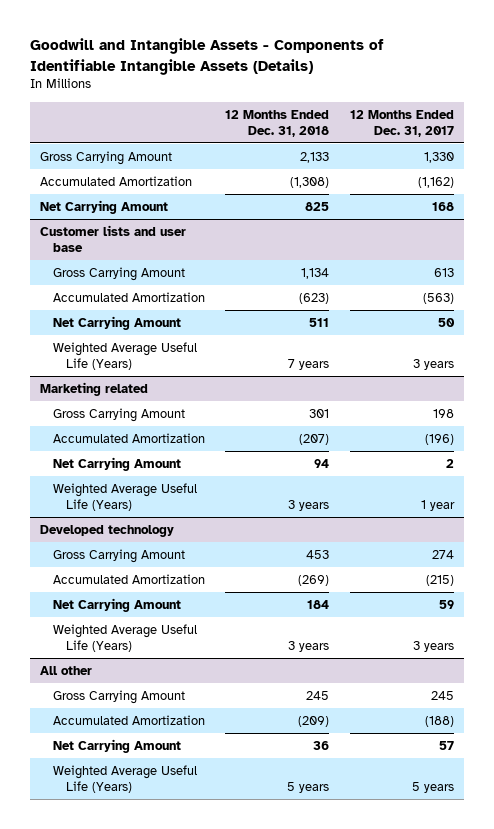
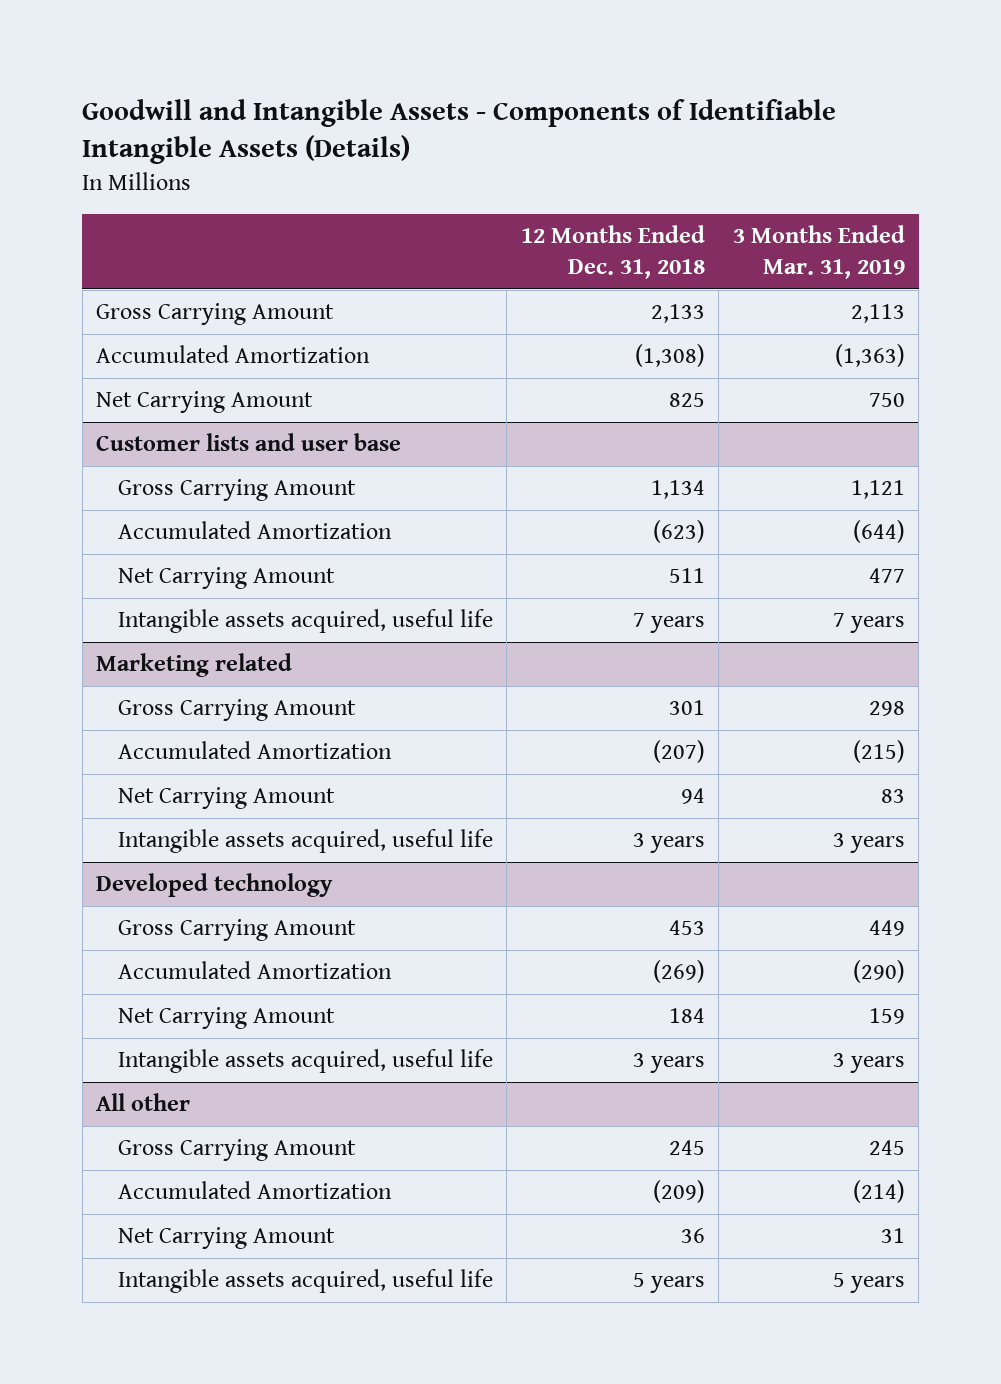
- | 12 Months Ended Dec. 31, 2018 | 12 Months Ended Dec. 31, 2017
+ | 12 Months Ended Dec. 31, 2018 | 3 Months Ended Mar. 31, 2019
@ Customer lists and user base
- Weighted Average Useful Life (Years) | 7 years | 3 years
+ Intangible assets acquired, useful life | 7 years | 7 years
@ Marketing related
- Weighted Average Useful Life (Years) | 3 years | 1 year
+ Intangible assets acquired, useful life | 3 years | 3 years
@ Developed technology
- Weighted Average Useful Life (Years) | 3 years | 3 years
+ Intangible assets acquired, useful life | 3 years | 3 years
@ All other
- Weighted Average Useful Life (Years) | 5 years | 5 years
+ Intangible assets acquired, useful life | 5 years | 5 years

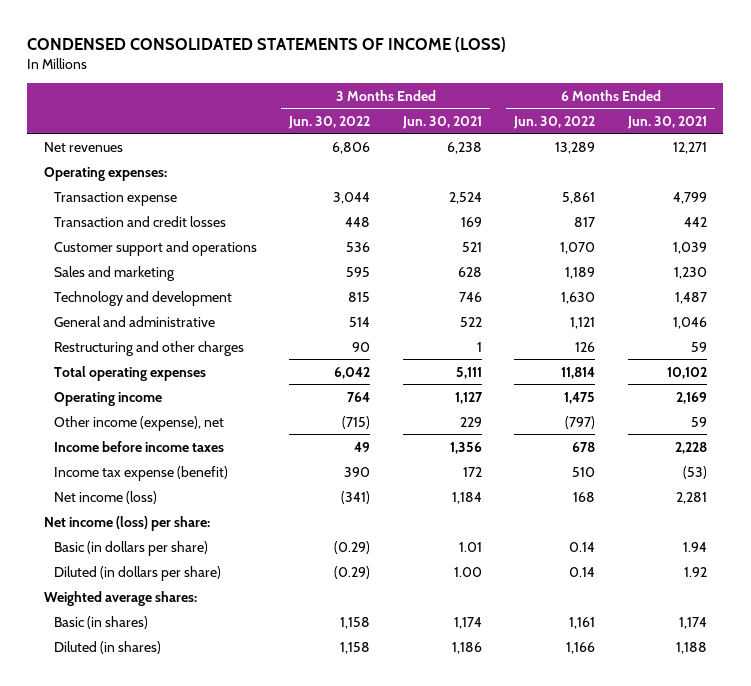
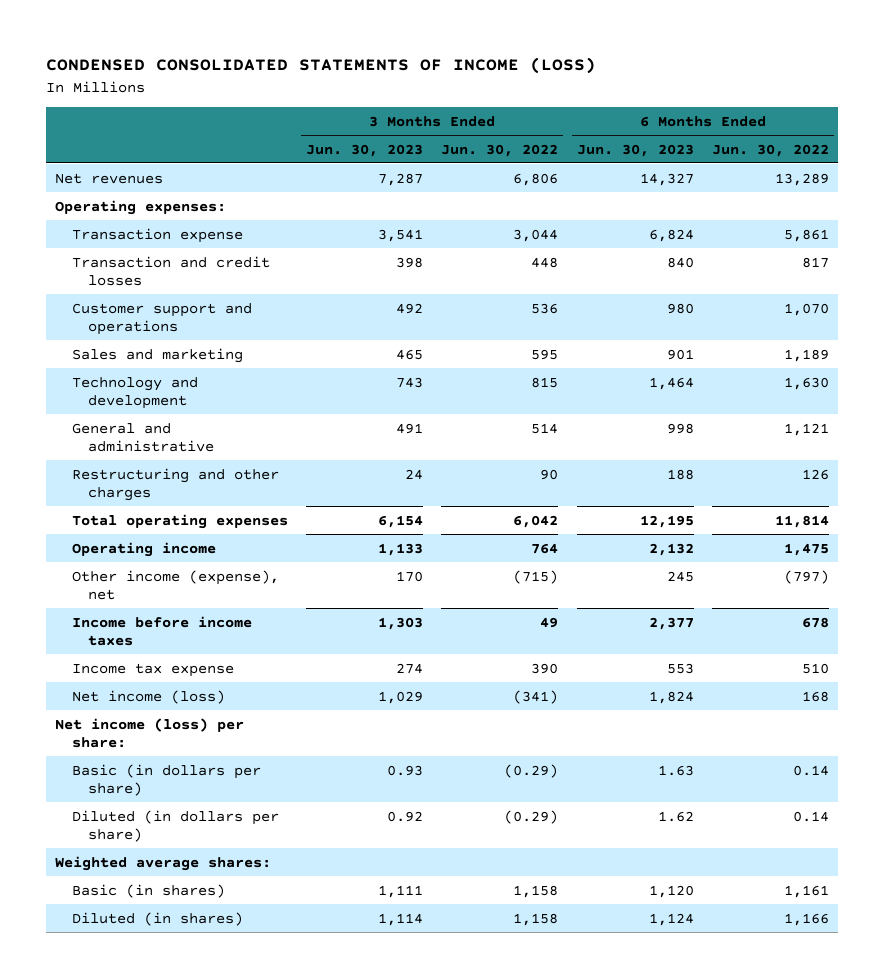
- | 3 Months Ended Jun. 30, 2022 | 3 Months Ended Jun. 30, 2021 | 6 Months Ended Jun. 30, 2022 | 6 Months Ended Jun. 30, 2021
+ | 3 Months Ended Jun. 30, 2023 | 3 Months Ended Jun. 30, 2022 | 6 Months Ended Jun. 30, 2023 | 6 Months Ended Jun. 30, 2022
- Income tax expense (benefit) | 390 | 172 | 510 | (53)
+ Income tax expense | 274 | 390 | 553 | 510

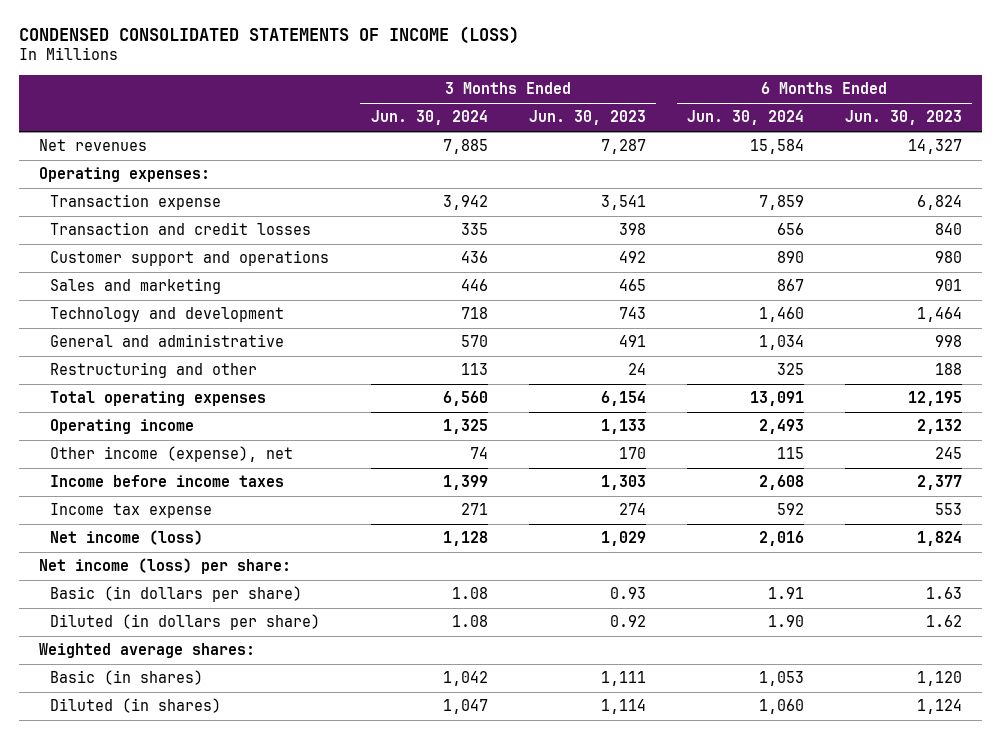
- | 3 Months Ended Jun. 30, 2023 | 3 Months Ended Jun. 30, 2022 | 6 Months Ended Jun. 30, 2023 | 6 Months Ended Jun. 30, 2022
+ | 3 Months Ended Jun. 30, 2024 | 3 Months Ended Jun. 30, 2023 | 6 Months Ended Jun. 30, 2024 | 6 Months Ended Jun. 30, 2023
- Restructuring and other charges | 24 | 90 | 188 | 126
+ Restructuring and other | 113 | 24 | 325 | 188

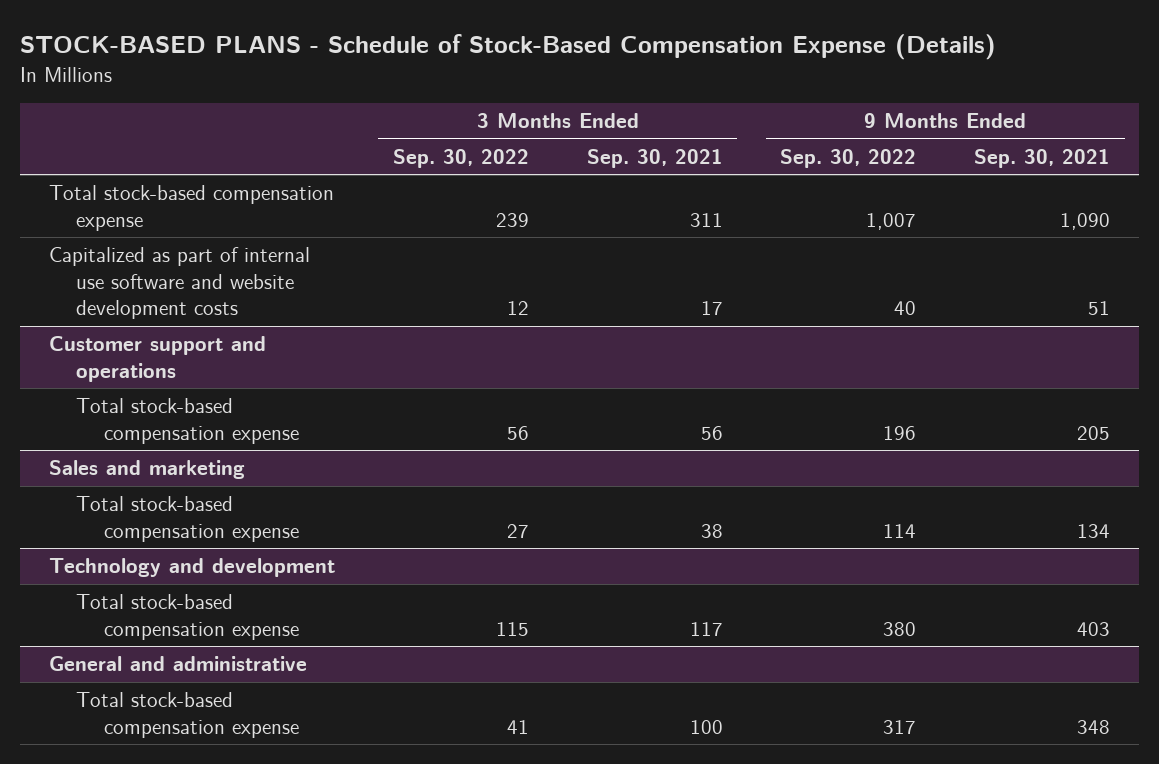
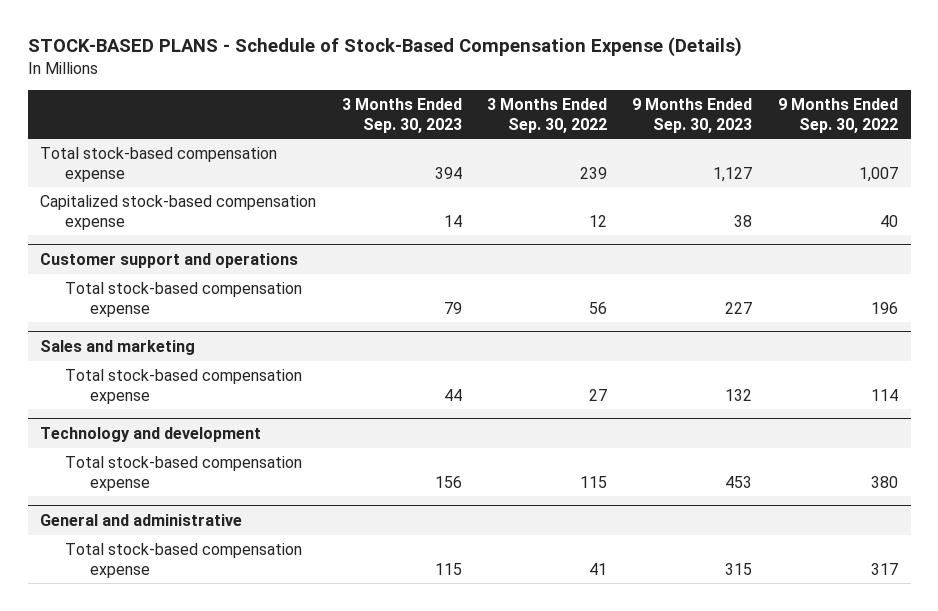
- | 3 Months Ended Sep. 30, 2022 | 3 Months Ended Sep. 30, 2021 | 9 Months Ended Sep. 30, 2022 | 9 Months Ended Sep. 30, 2021
+ | 3 Months Ended Sep. 30, 2023 | 3 Months Ended Sep. 30, 2022 | 9 Months Ended Sep. 30, 2023 | 9 Months Ended Sep. 30, 2022
- Capitalized as part of internal use software and website development costs | 12 | 17 | 40 | 51
+ Capitalized stock-based compensation expense | 14 | 12 | 38 | 40

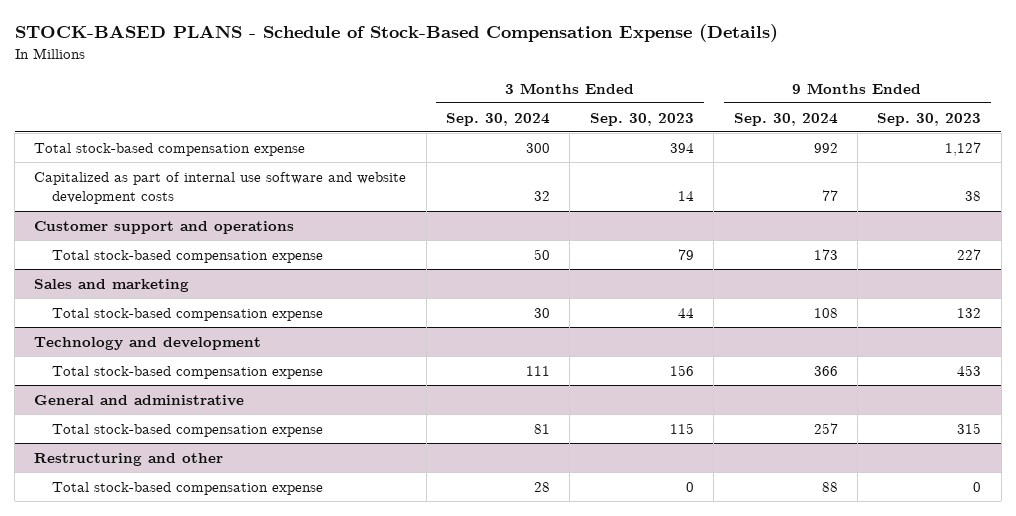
- | 3 Months Ended Sep. 30, 2023 | 3 Months Ended Sep. 30, 2022 | 9 Months Ended Sep. 30, 2023 | 9 Months Ended Sep. 30, 2022
+ | 3 Months Ended Sep. 30, 2024 | 3 Months Ended Sep. 30, 2023 | 9 Months Ended Sep. 30, 2024 | 9 Months Ended Sep. 30, 2023
- Capitalized stock-based compensation expense | 14 | 12 | 38 | 40
+ Capitalized as part of internal use software and website development costs | 32 | 14 | 77 | 38
+ Restructuring and other
+ Total stock-based compensation expense | 28 | 0 | 88 | 0

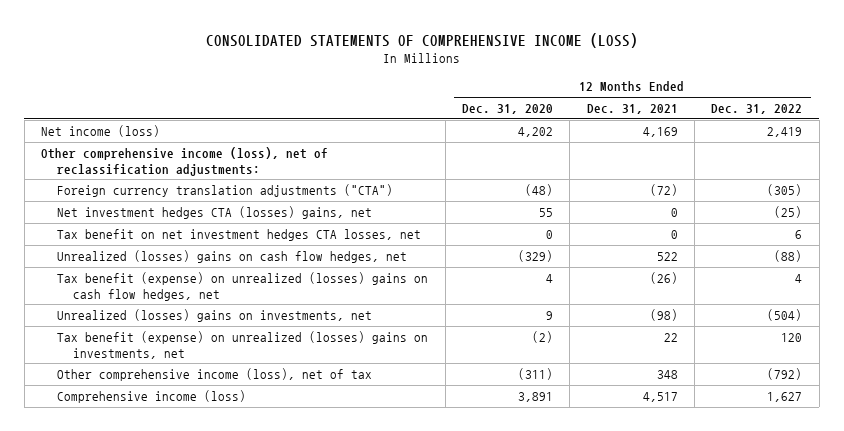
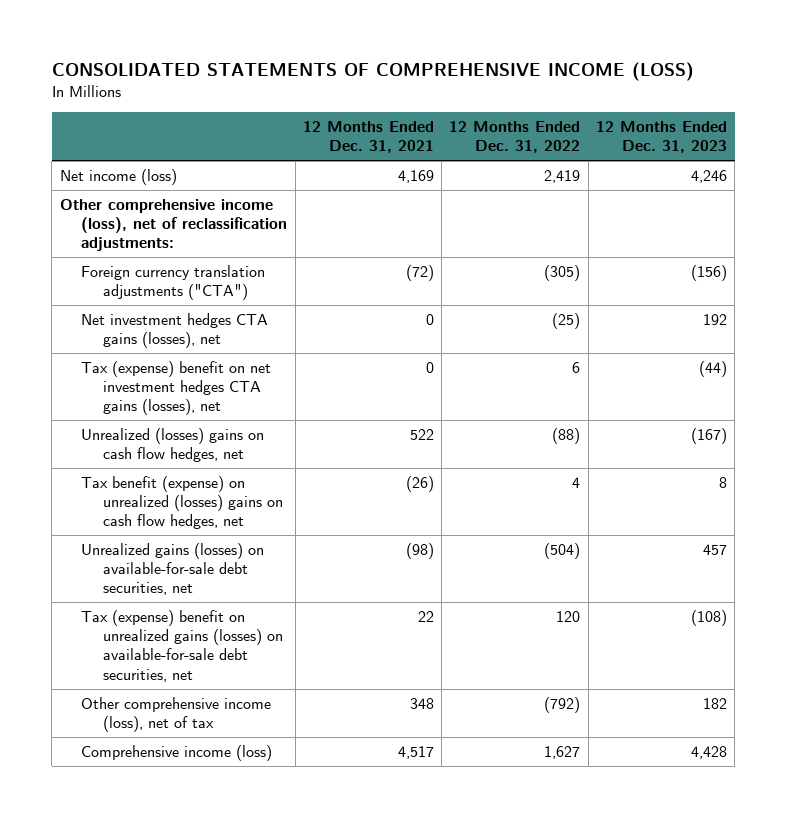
- | 12 Months Ended Dec. 31, 2020 | 12 Months Ended Dec. 31, 2021 | 12 Months Ended Dec. 31, 2022
+ | 12 Months Ended Dec. 31, 2021 | 12 Months Ended Dec. 31, 2022 | 12 Months Ended Dec. 31, 2023
- Net investment hedges CTA (losses) gains, net | 55 | 0 | (25)
- Tax benefit on net investment hedges CTA losses, net | 0 | 0 | 6
+ Net investment hedges CTA gains (losses), net | 0 | (25) | 192
+ Tax (expense) benefit on net investment hedges CTA gains (losses), net | 0 | 6 | (44)
- Unrealized (losses) gains on investments, net | 9 | (98) | (504)
- Tax benefit (expense) on unrealized (losses) gains on investments, net | (2) | 22 | 120
+ Unrealized gains (losses) on available-for-sale debt securities, net | (98) | (504) | 457
+ Tax (expense) benefit on unrealized gains (losses) on available-for-sale debt securities, net | 22 | 120 | (108)

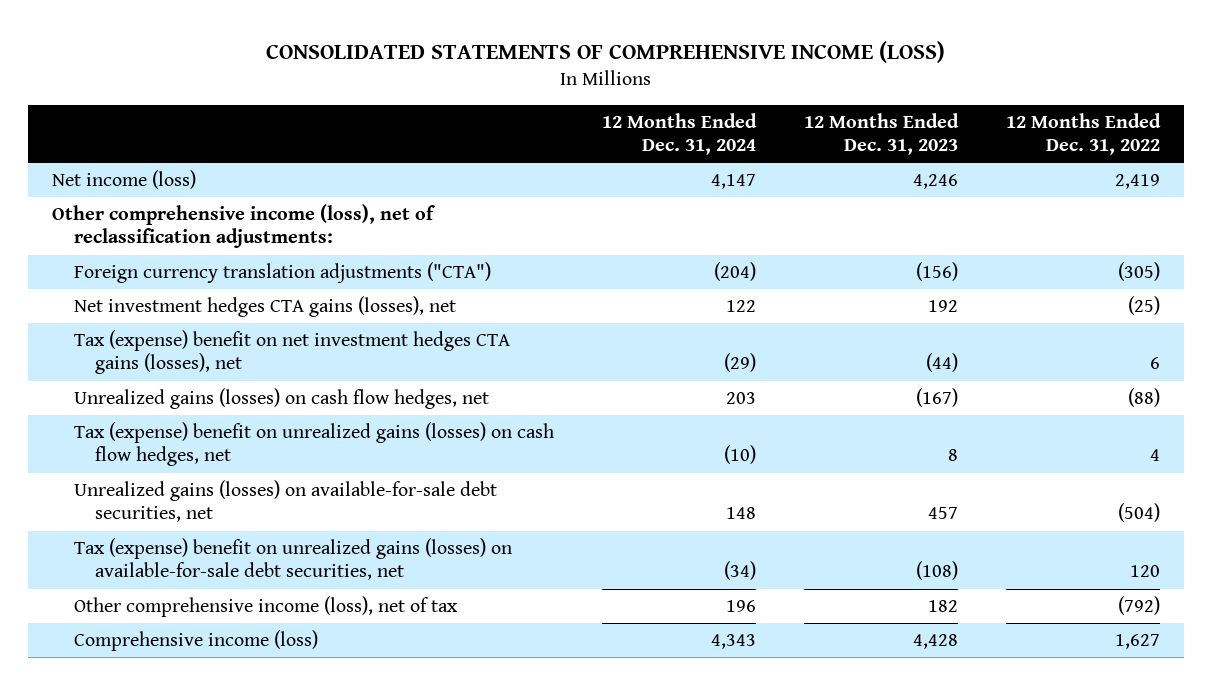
- | 12 Months Ended Dec. 31, 2021 | 12 Months Ended Dec. 31, 2022 | 12 Months Ended Dec. 31, 2023
+ | 12 Months Ended Dec. 31, 2024 | 12 Months Ended Dec. 31, 2023 | 12 Months Ended Dec. 31, 2022
- Unrealized (losses) gains on cash flow hedges, net | 522 | (88) | (167)
- Tax benefit (expense) on unrealized (losses) gains on cash flow hedges, net | (26) | 4 | 8
+ Unrealized gains (losses) on cash flow hedges, net | 203 | (167) | (88)
+ Tax (expense) benefit on unrealized gains (losses) on cash flow hedges, net | (10) | 8 | 4

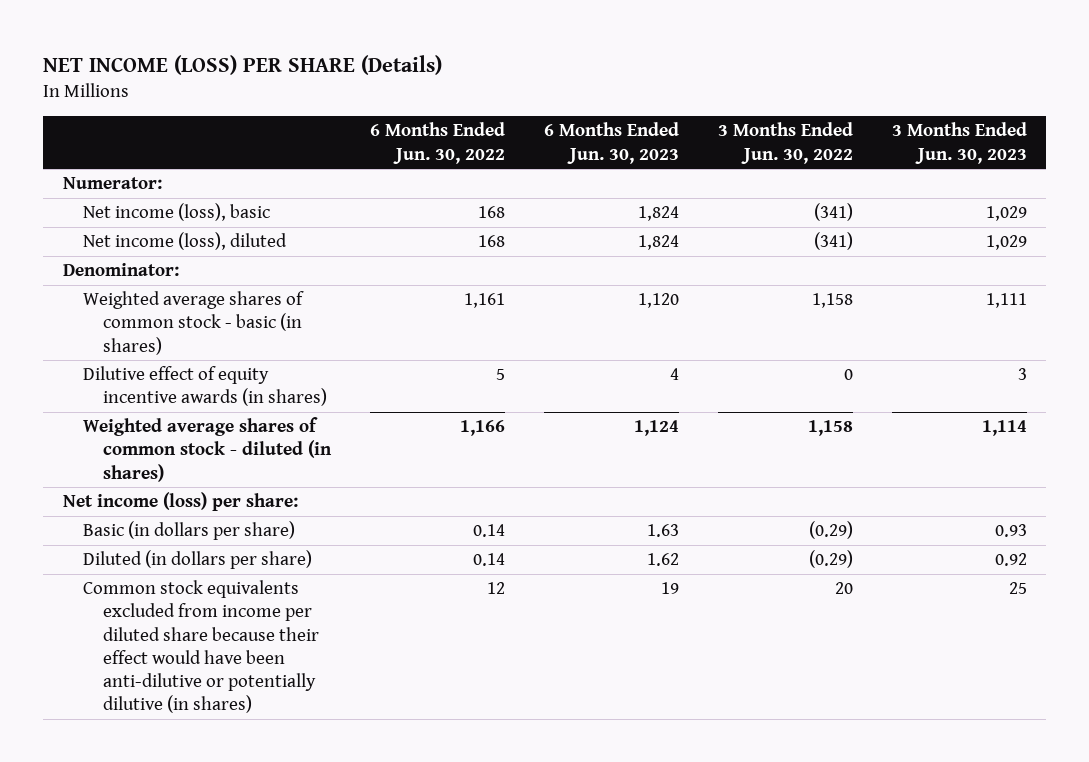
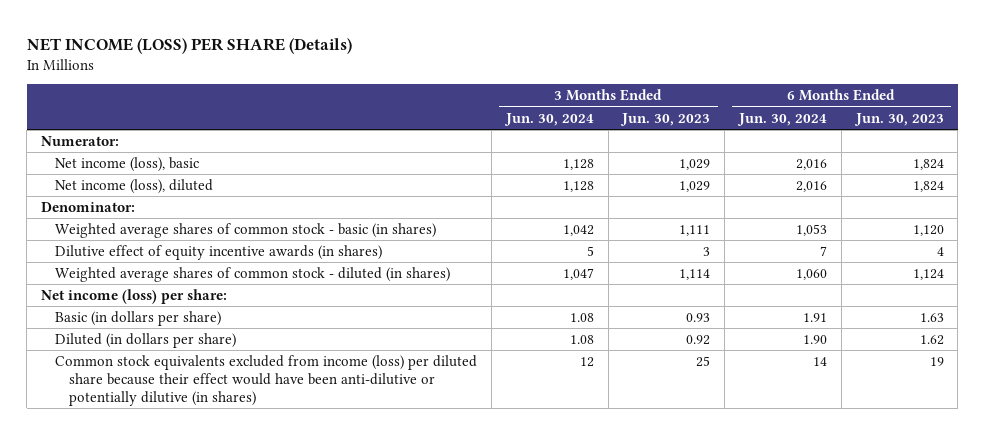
- | 6 Months Ended Jun. 30, 2022 | 6 Months Ended Jun. 30, 2023 | 3 Months Ended Jun. 30, 2022 | 3 Months Ended Jun. 30, 2023
+ | 3 Months Ended Jun. 30, 2024 | 3 Months Ended Jun. 30, 2023 | 6 Months Ended Jun. 30, 2024 | 6 Months Ended Jun. 30, 2023
- Common stock equivalents excluded from income per diluted share because their effect would have been anti-dilutive or potentially dilutive (in shares) | 12 | 19 | 20 | 25
+ Common stock equivalents excluded from income (loss) per diluted share because their effect would have been anti-dilutive or potentially dilutive (in shares) | 12 | 25 | 14 | 19

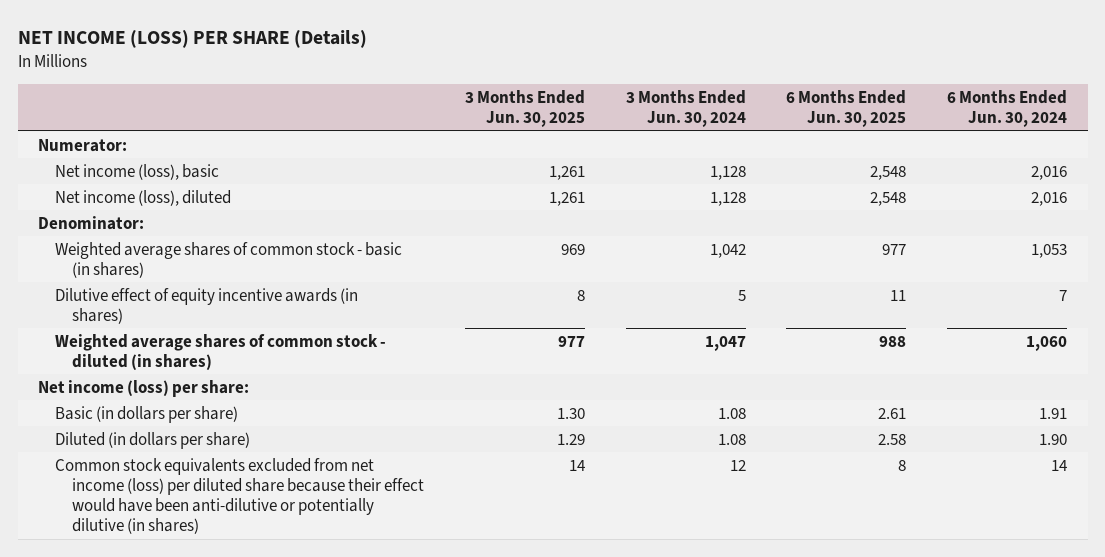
- | 3 Months Ended Jun. 30, 2024 | 3 Months Ended Jun. 30, 2023 | 6 Months Ended Jun. 30, 2024 | 6 Months Ended Jun. 30, 2023
+ | 3 Months Ended Jun. 30, 2025 | 3 Months Ended Jun. 30, 2024 | 6 Months Ended Jun. 30, 2025 | 6 Months Ended Jun. 30, 2024
- Common stock equivalents excluded from income (loss) per diluted share because their effect would have been anti-dilutive or potentially dilutive (in shares) | 12 | 25 | 14 | 19
+ Common stock equivalents excluded from net income (loss) per diluted share because their effect would have been anti-dilutive or potentially dilutive (in shares) | 14 | 12 | 8 | 14

